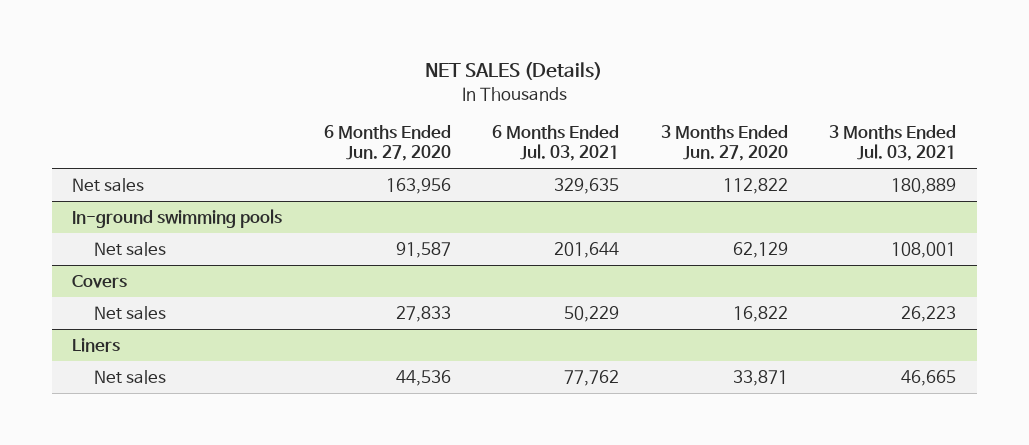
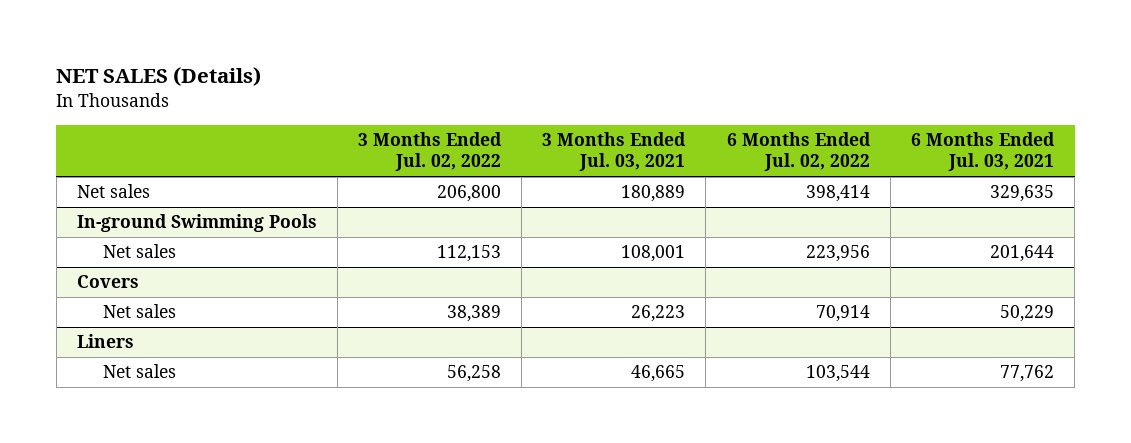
- | 6 Months Ended Jun. 27, 2020 | 6 Months Ended Jul. 03, 2021 | 3 Months Ended Jun. 27, 2020 | 3 Months Ended Jul. 03, 2021
+ | 3 Months Ended Jul. 02, 2022 | 3 Months Ended Jul. 03, 2021 | 6 Months Ended Jul. 02, 2022 | 6 Months Ended Jul. 03, 2021
- In-ground swimming pools
+ In-ground Swimming Pools

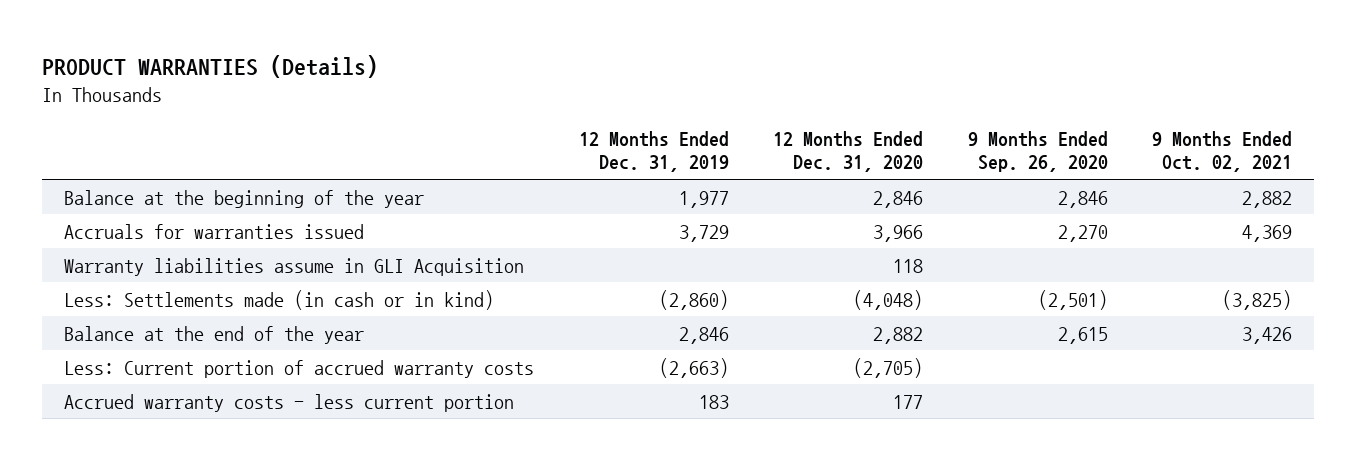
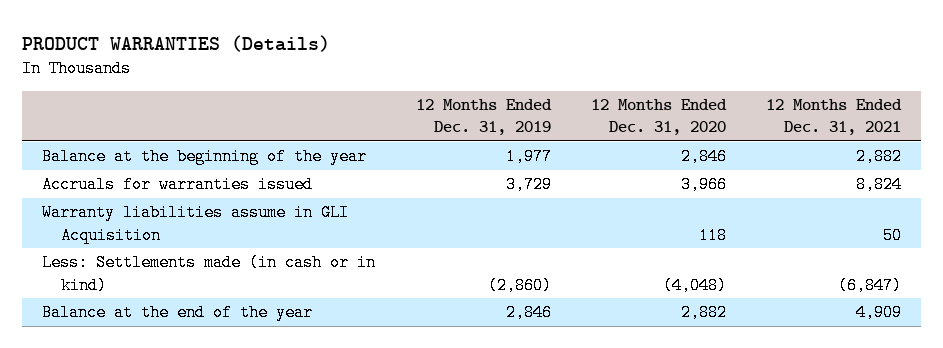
- | 12 Months Ended Dec. 31, 2019 | 12 Months Ended Dec. 31, 2020 | 9 Months Ended Sep. 26, 2020 | 9 Months Ended Oct. 02, 2021
+ | 12 Months Ended Dec. 31, 2019 | 12 Months Ended Dec. 31, 2020 | 12 Months Ended Dec. 31, 2021
- Less: Current portion of accrued warranty costs | (2,663) | (2,705) | |
- Accrued warranty costs - less current portion | 183 | 177 | |

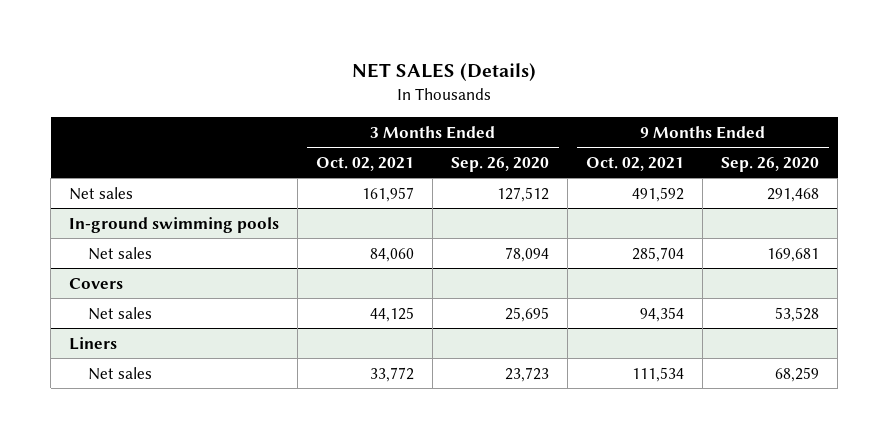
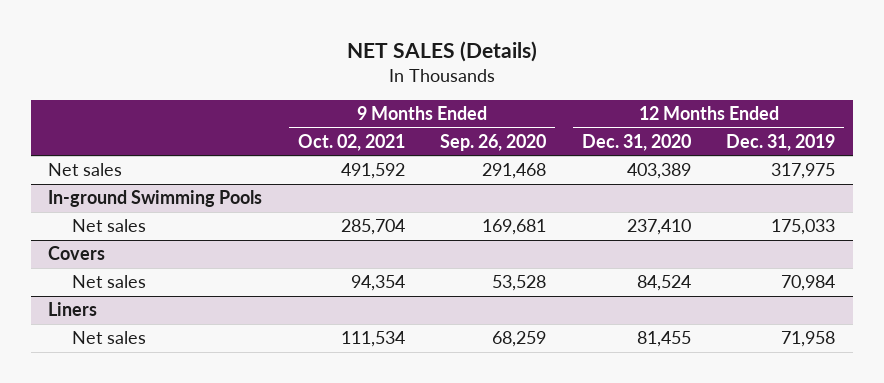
- | 3 Months Ended Oct. 02, 2021 | 3 Months Ended Sep. 26, 2020 | 9 Months Ended Oct. 02, 2021 | 9 Months Ended Sep. 26, 2020
+ | 9 Months Ended Oct. 02, 2021 | 9 Months Ended Sep. 26, 2020 | 12 Months Ended Dec. 31, 2020 | 12 Months Ended Dec. 31, 2019
- In-ground swimming pools
+ In-ground Swimming Pools

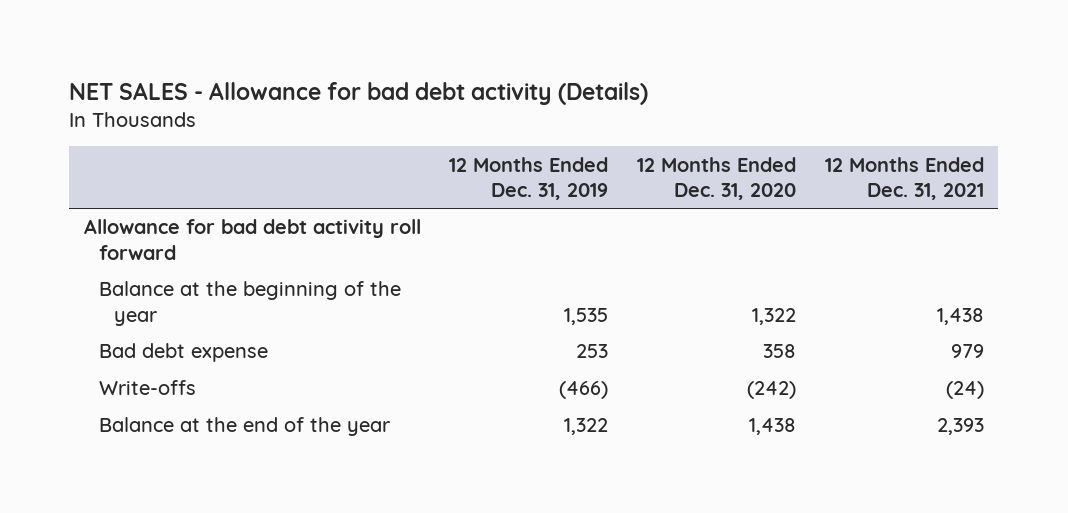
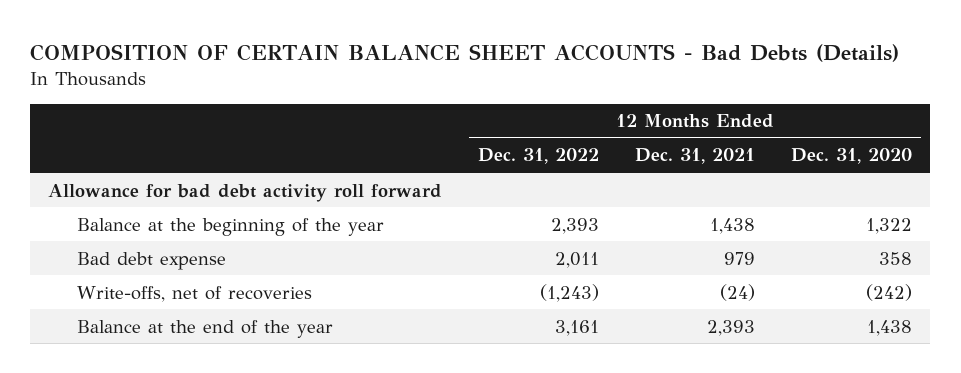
- NET SALES - Allowance for bad debt activity (Details)
+ COMPOSITION OF CERTAIN BALANCE SHEET ACCOUNTS - Bad Debts (Details)
- | 12 Months Ended Dec. 31, 2019 | 12 Months Ended Dec. 31, 2020 | 12 Months Ended Dec. 31, 2021
+ | 12 Months Ended Dec. 31, 2022 | 12 Months Ended Dec. 31, 2021 | 12 Months Ended Dec. 31, 2020
- Write-offs | (466) | (242) | (24)
+ Write-offs, net of recoveries | (1,243) | (24) | (242)

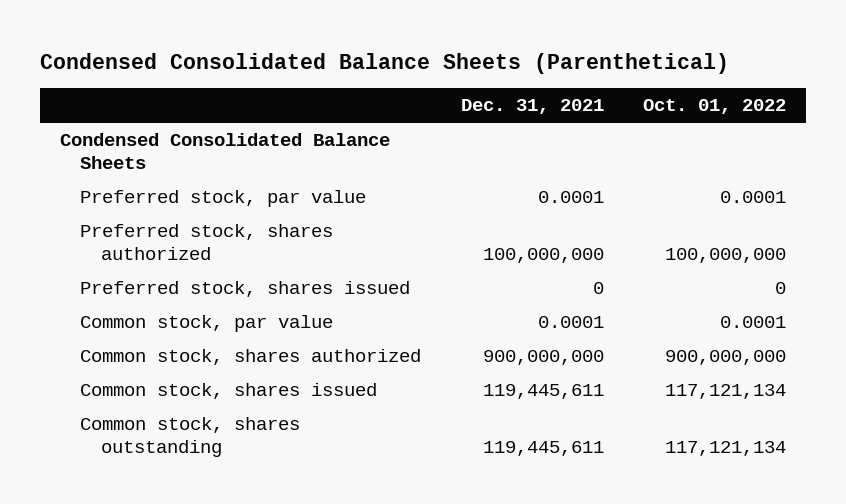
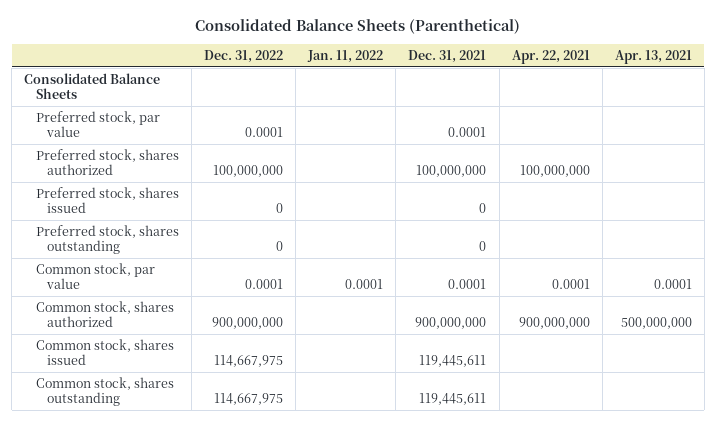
- Condensed Consolidated Balance Sheets (Parenthetical)
+ Consolidated Balance Sheets (Parenthetical)
- | Dec. 31, 2021 | Oct. 01, 2022
+ | Dec. 31, 2022 | Jan. 11, 2022 | Dec. 31, 2021 | Apr. 22, 2021 | Apr. 13, 2021
- Condensed Consolidated Balance Sheets
+ Consolidated Balance Sheets
+ Preferred stock, shares outstanding | 0 | | 0 | |

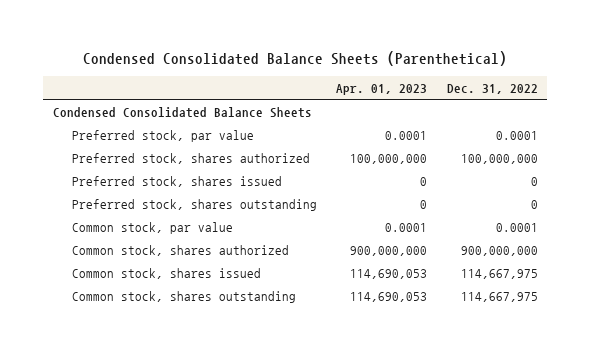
- Consolidated Balance Sheets (Parenthetical)
+ Condensed Consolidated Balance Sheets (Parenthetical)
- | Dec. 31, 2022 | Jan. 11, 2022 | Dec. 31, 2021 | Apr. 22, 2021 | Apr. 13, 2021
+ | Apr. 01, 2023 | Dec. 31, 2022
- Consolidated Balance Sheets
+ Condensed Consolidated Balance Sheets

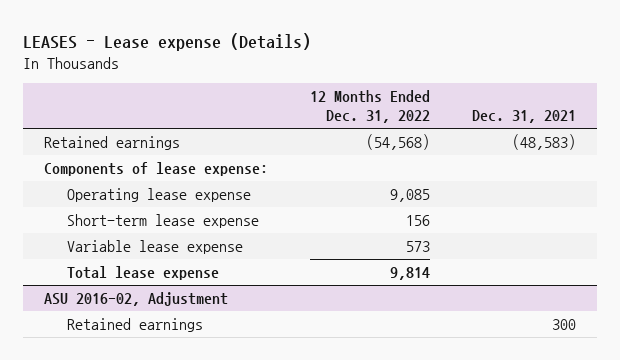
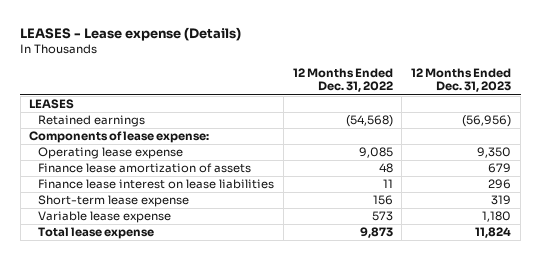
- | 12 Months Ended Dec. 31, 2022 | Dec. 31, 2021
+ | 12 Months Ended Dec. 31, 2022 | 12 Months Ended Dec. 31, 2023
+ LEASES
+ Finance lease amortization of assets | 48 | 679
+ Finance lease interest on lease liabilities | 11 | 296
- Total lease expense | 9,814 |
- ASU 2016-02, Adjustment
- Retained earnings | | 300
+ Total lease expense | 9,873 | 11,824

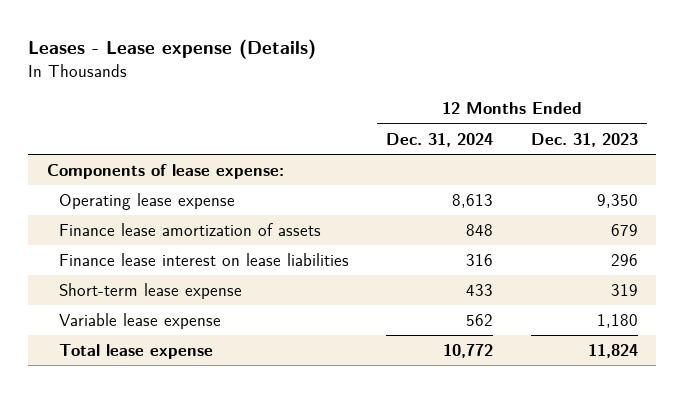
- LEASES - Lease expense (Details)
+ Leases - Lease expense (Details)
- | 12 Months Ended Dec. 31, 2022 | 12 Months Ended Dec. 31, 2023
+ | 12 Months Ended Dec. 31, 2024 | 12 Months Ended Dec. 31, 2023
- LEASES
- Retained earnings | (54,568) | (56,956)

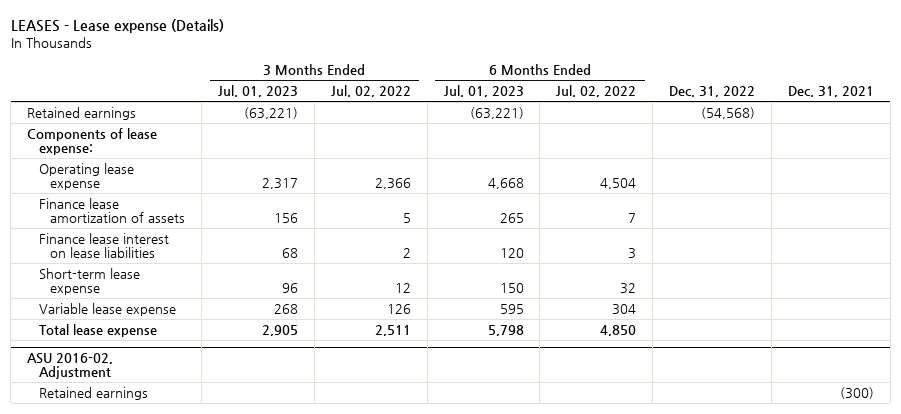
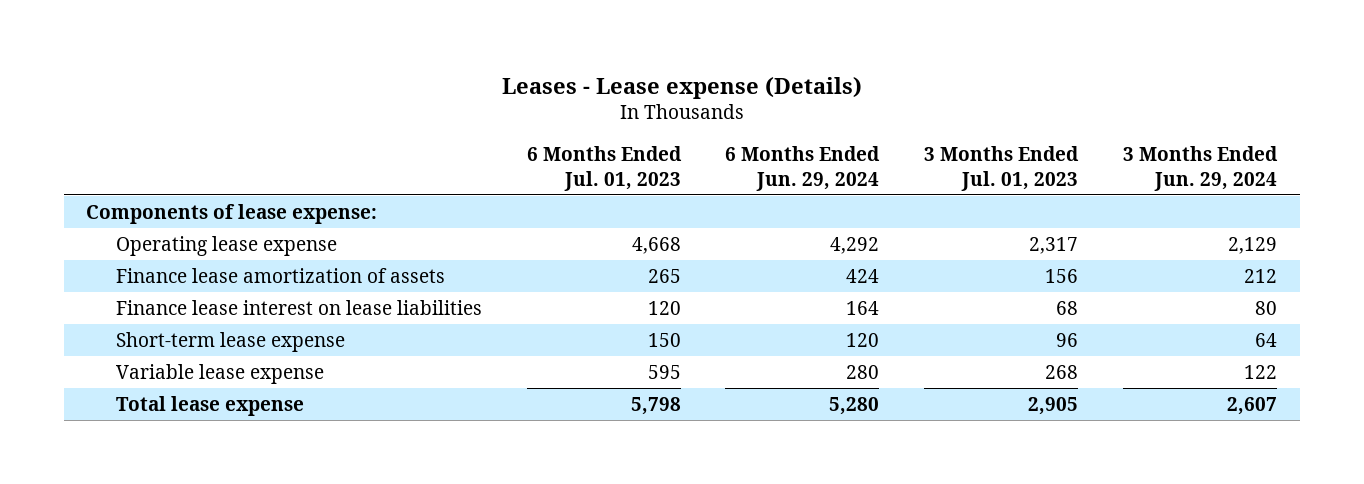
- LEASES - Lease expense (Details)
+ Leases - Lease expense (Details)
- | 3 Months Ended Jul. 01, 2023 | 3 Months Ended Jul. 02, 2022 | 6 Months Ended Jul. 01, 2023 | 6 Months Ended Jul. 02, 2022 | Dec. 31, 2022 | Dec. 31, 2021
+ | 6 Months Ended Jul. 01, 2023 | 6 Months Ended Jun. 29, 2024 | 3 Months Ended Jul. 01, 2023 | 3 Months Ended Jun. 29, 2024
- Retained earnings | (63,221) | | (63,221) | | (54,568) |
- ASU 2016-02, Adjustment
- Retained earnings | | | | | | (300)

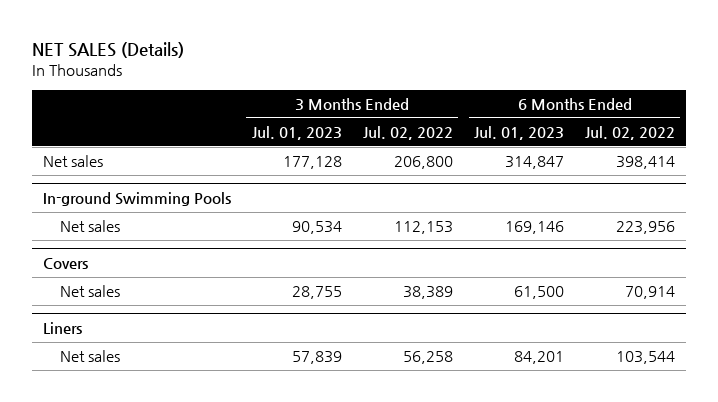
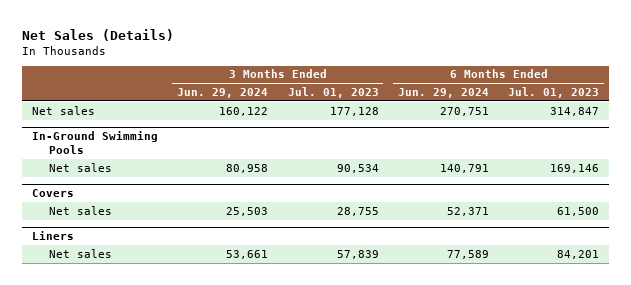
- NET SALES (Details)
+ Net Sales (Details)
- | 3 Months Ended Jul. 01, 2023 | 3 Months Ended Jul. 02, 2022 | 6 Months Ended Jul. 01, 2023 | 6 Months Ended Jul. 02, 2022
+ | 3 Months Ended Jun. 29, 2024 | 3 Months Ended Jul. 01, 2023 | 6 Months Ended Jun. 29, 2024 | 6 Months Ended Jul. 01, 2023
- In-ground Swimming Pools
+ In-Ground Swimming Pools

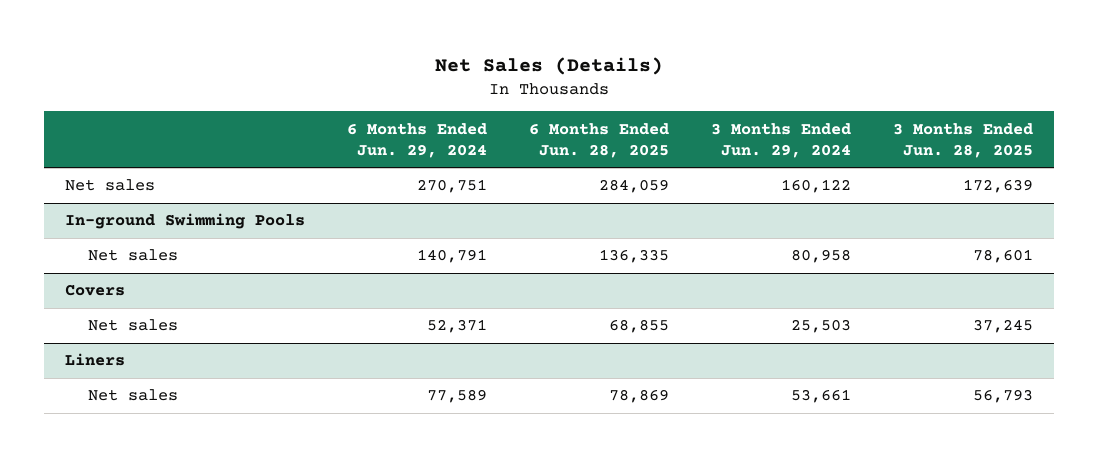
- | 3 Months Ended Jun. 29, 2024 | 3 Months Ended Jul. 01, 2023 | 6 Months Ended Jun. 29, 2024 | 6 Months Ended Jul. 01, 2023
+ | 6 Months Ended Jun. 29, 2024 | 6 Months Ended Jun. 28, 2025 | 3 Months Ended Jun. 29, 2024 | 3 Months Ended Jun. 28, 2025
- In-Ground Swimming Pools
+ In-ground Swimming Pools

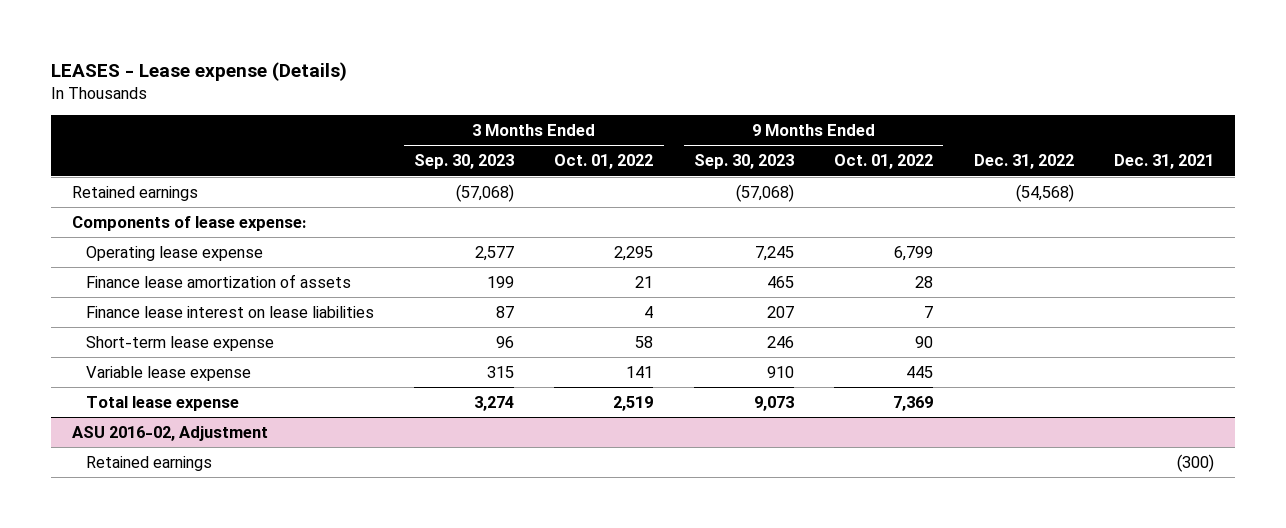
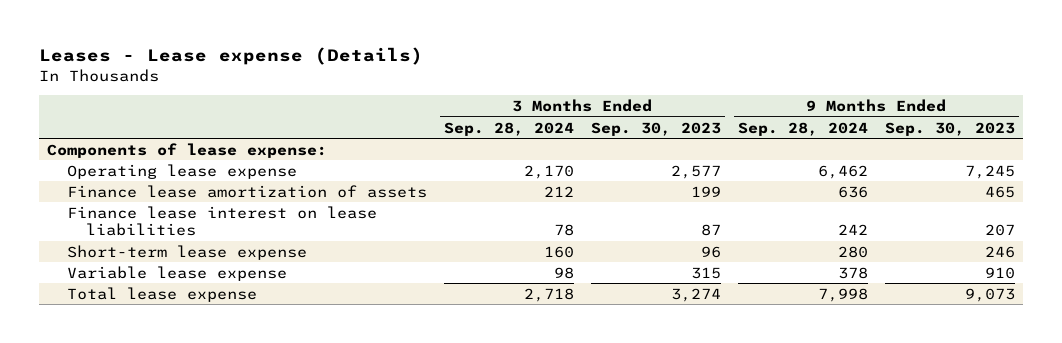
- LEASES - Lease expense (Details)
+ Leases - Lease expense (Details)
- | 3 Months Ended Sep. 30, 2023 | 3 Months Ended Oct. 01, 2022 | 9 Months Ended Sep. 30, 2023 | 9 Months Ended Oct. 01, 2022 | Dec. 31, 2022 | Dec. 31, 2021
+ | 3 Months Ended Sep. 28, 2024 | 3 Months Ended Sep. 30, 2023 | 9 Months Ended Sep. 28, 2024 | 9 Months Ended Sep. 30, 2023
- Retained earnings | (57,068) | | (57,068) | | (54,568) |
- ASU 2016-02, Adjustment
- Retained earnings | | | | | | (300)

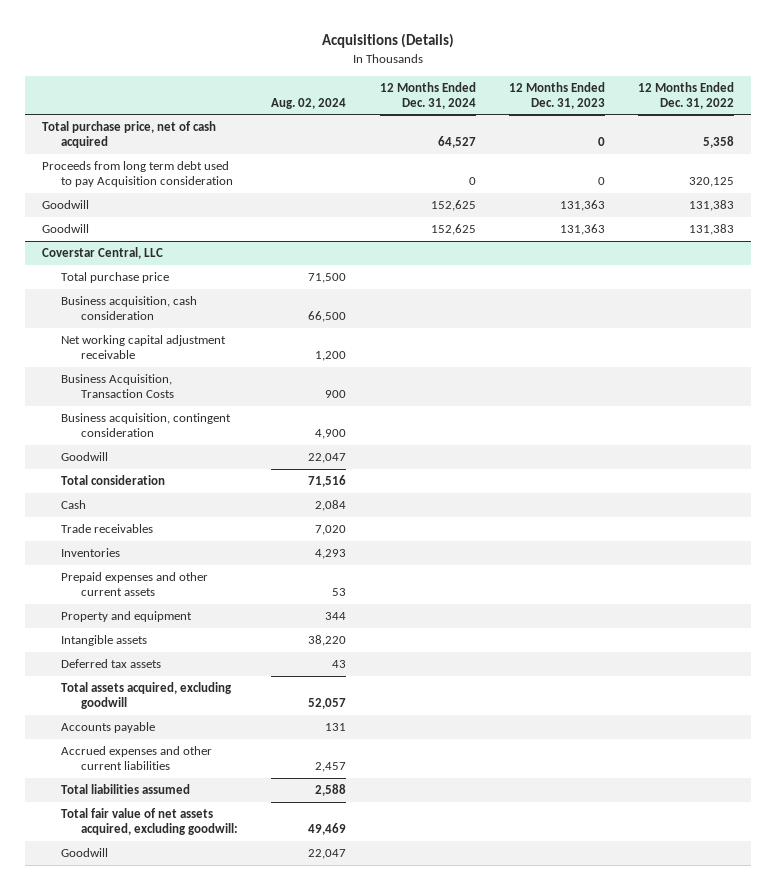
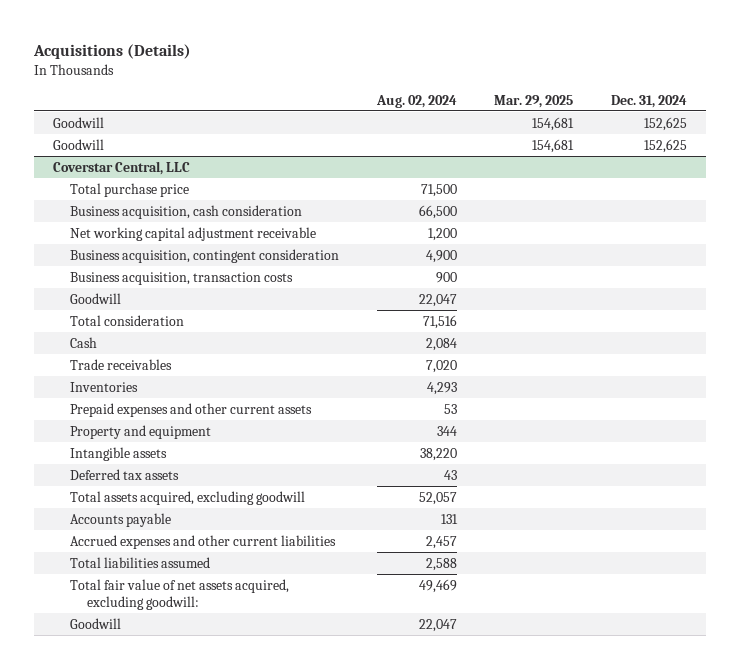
- | Aug. 02, 2024 | 12 Months Ended Dec. 31, 2024 | 12 Months Ended Dec. 31, 2023 | 12 Months Ended Dec. 31, 2022
+ | Aug. 02, 2024 | Mar. 29, 2025 | Dec. 31, 2024
- Total purchase price, net of cash acquired | | 64,527 | 0 | 5,358
- Proceeds from long term debt used to pay Acquisition consideration | | 0 | 0 | 320,125
@ Coverstar Central, LLC
- Business Acquisition, Transaction Costs | 900 | | |
+ Business acquisition, transaction costs | 900 | |

